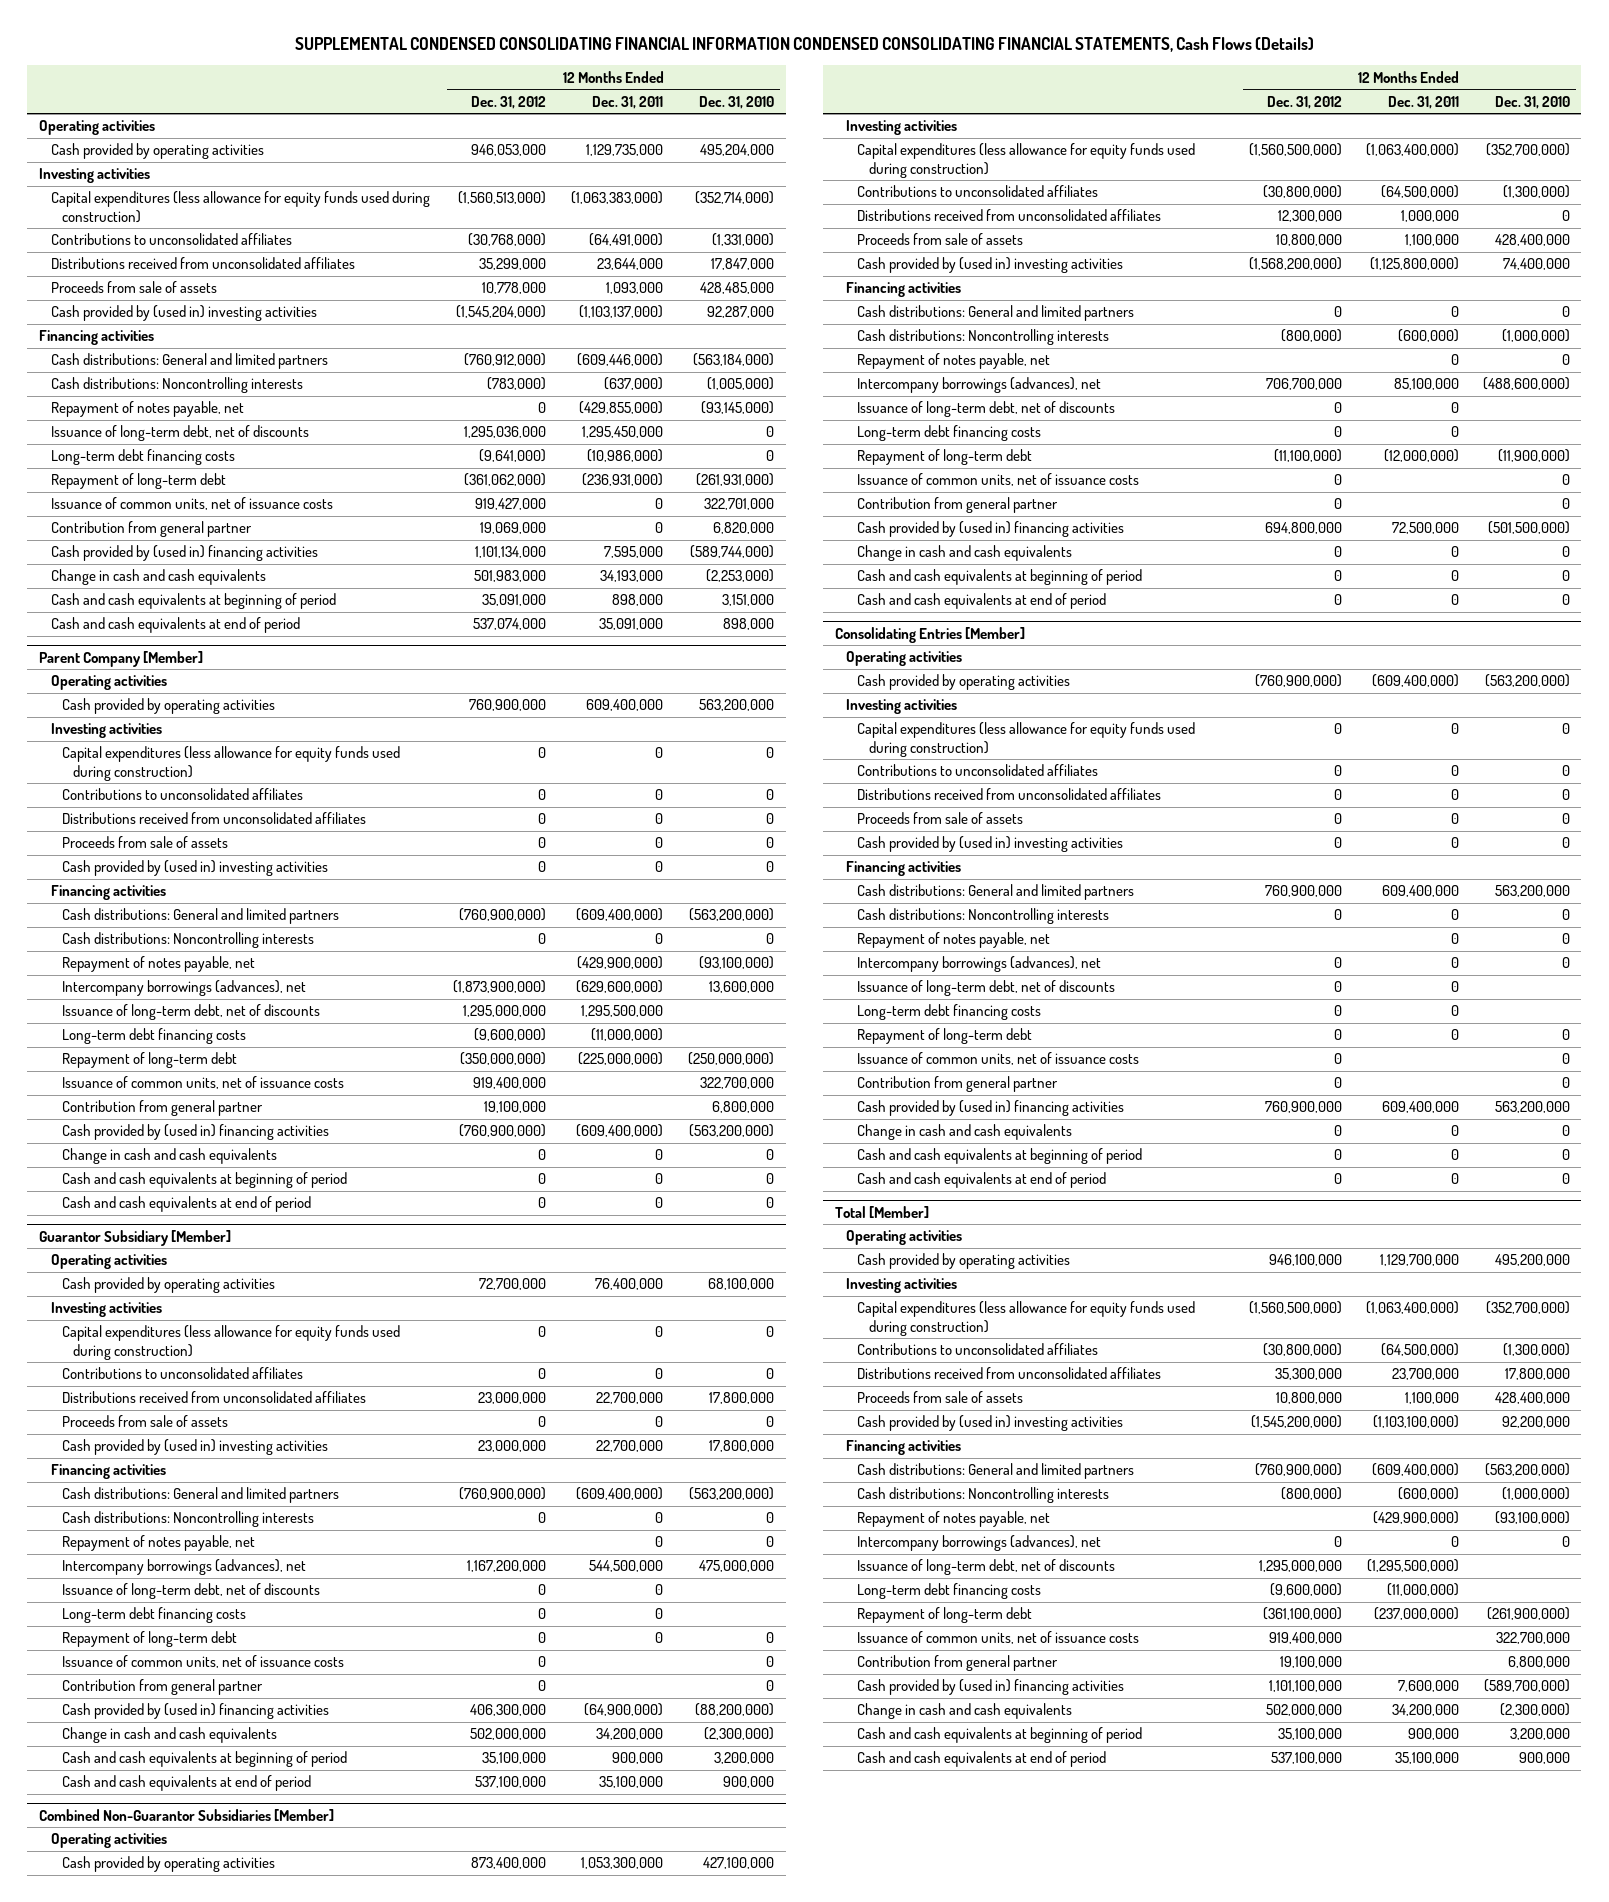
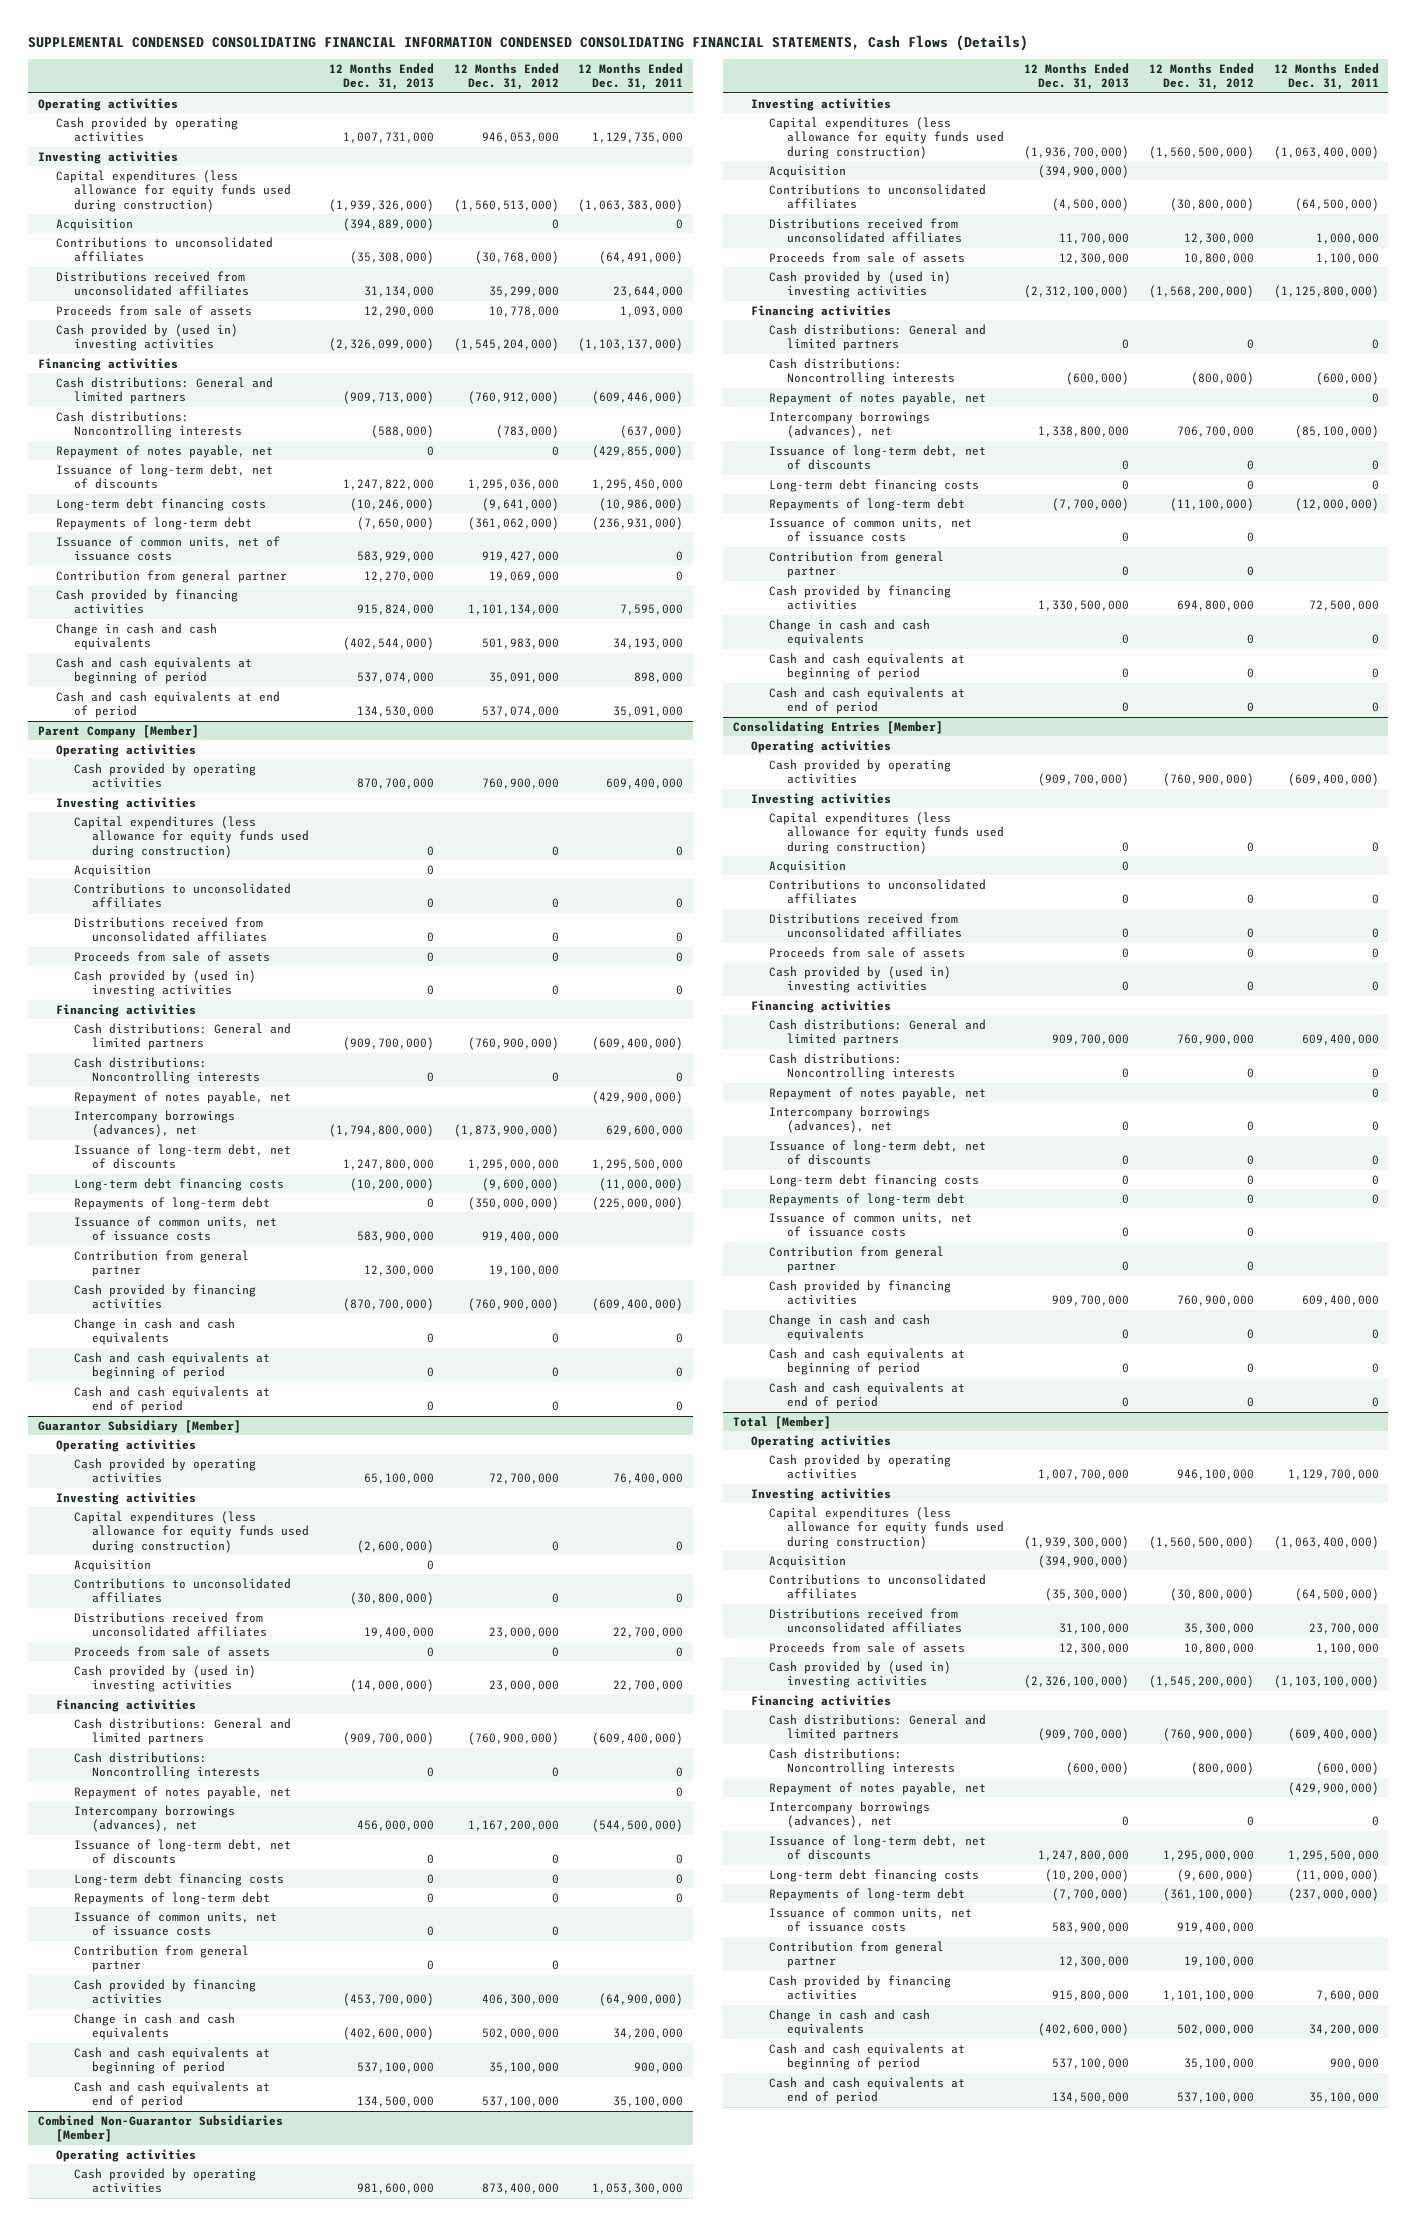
- | 12 Months Ended Dec. 31, 2012 | 12 Months Ended Dec. 31, 2011 | 12 Months Ended Dec. 31, 2010
+ | 12 Months Ended Dec. 31, 2013 | 12 Months Ended Dec. 31, 2012 | 12 Months Ended Dec. 31, 2011
+ Acquisition | (394,889,000) | 0 | 0
- Repayment of long-term debt | (361,062,000) | (236,931,000) | (261,931,000)
+ Repayments of long-term debt | (7,650,000) | (361,062,000) | (236,931,000)
- Cash provided by (used in) financing activities | 1,101,134,000 | 7,595,000 | (589,744,000)
+ Cash provided by financing activities | 915,824,000 | 1,101,134,000 | 7,595,000
@ Parent Company [Member]
+ Acquisition | 0 | |
- Intercompany borrowings (advances), net | (1,873,900,000) | (629,600,000) | 13,600,000
+ Intercompany borrowings (advances), net | (1,794,800,000) | (1,873,900,000) | 629,600,000
- Repayment of long-term debt | (350,000,000) | (225,000,000) | (250,000,000)
+ Repayments of long-term debt | 0 | (350,000,000) | (225,000,000)
- Cash provided by (used in) financing activities | (760,900,000) | (609,400,000) | (563,200,000)
+ Cash provided by financing activities | (870,700,000) | (760,900,000) | (609,400,000)
@ Guarantor Subsidiary [Member]
+ Acquisition | 0 | |
- Intercompany borrowings (advances), net | 1,167,200,000 | 544,500,000 | 475,000,000
+ Intercompany borrowings (advances), net | 456,000,000 | 1,167,200,000 | (544,500,000)
- Repayment of long-term debt | 0 | 0 | 0
+ Repayments of long-term debt | 0 | 0 | 0
- Cash provided by (used in) financing activities | 406,300,000 | (64,900,000) | (88,200,000)
+ Cash provided by financing activities | (453,700,000) | 406,300,000 | (64,900,000)
@ Combined Non-Guarantor Subsidiaries [Member]
+ Acquisition | (394,900,000) | |
- Intercompany borrowings (advances), net | 706,700,000 | 85,100,000 | (488,600,000)
+ Intercompany borrowings (advances), net | 1,338,800,000 | 706,700,000 | (85,100,000)
- Repayment of long-term debt | (11,100,000) | (12,000,000) | (11,900,000)
+ Repayments of long-term debt | (7,700,000) | (11,100,000) | (12,000,000)
- Cash provided by (used in) financing activities | 694,800,000 | 72,500,000 | (501,500,000)
+ Cash provided by financing activities | 1,330,500,000 | 694,800,000 | 72,500,000
@ Consolidating Entries [Member]
+ Acquisition | 0 | |
- Repayment of long-term debt | 0 | 0 | 0
+ Repayments of long-term debt | 0 | 0 | 0
- Cash provided by (used in) financing activities | 760,900,000 | 609,400,000 | 563,200,000
+ Cash provided by financing activities | 909,700,000 | 760,900,000 | 609,400,000
@ Total [Member]
+ Acquisition | (394,900,000) | |
- Issuance of long-term debt, net of discounts | 1,295,000,000 | (1,295,500,000) |
+ Issuance of long-term debt, net of discounts | 1,247,800,000 | 1,295,000,000 | 1,295,500,000
- Repayment of long-term debt | (361,100,000) | (237,000,000) | (261,900,000)
+ Repayments of long-term debt | (7,700,000) | (361,100,000) | (237,000,000)
- Cash provided by (used in) financing activities | 1,101,100,000 | 7,600,000 | (589,700,000)
+ Cash provided by financing activities | 915,800,000 | 1,101,100,000 | 7,600,000

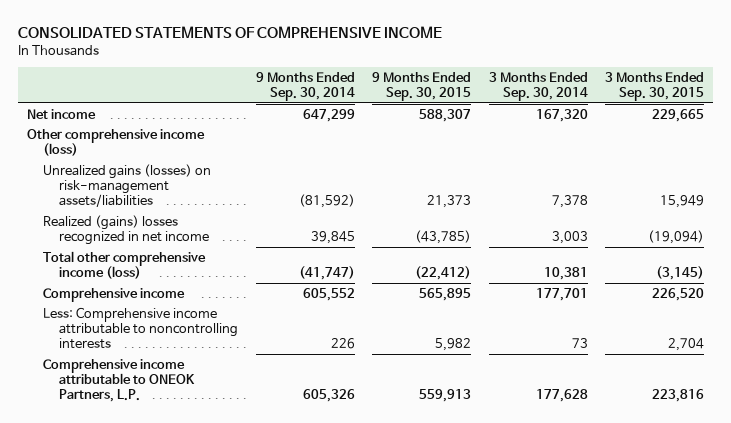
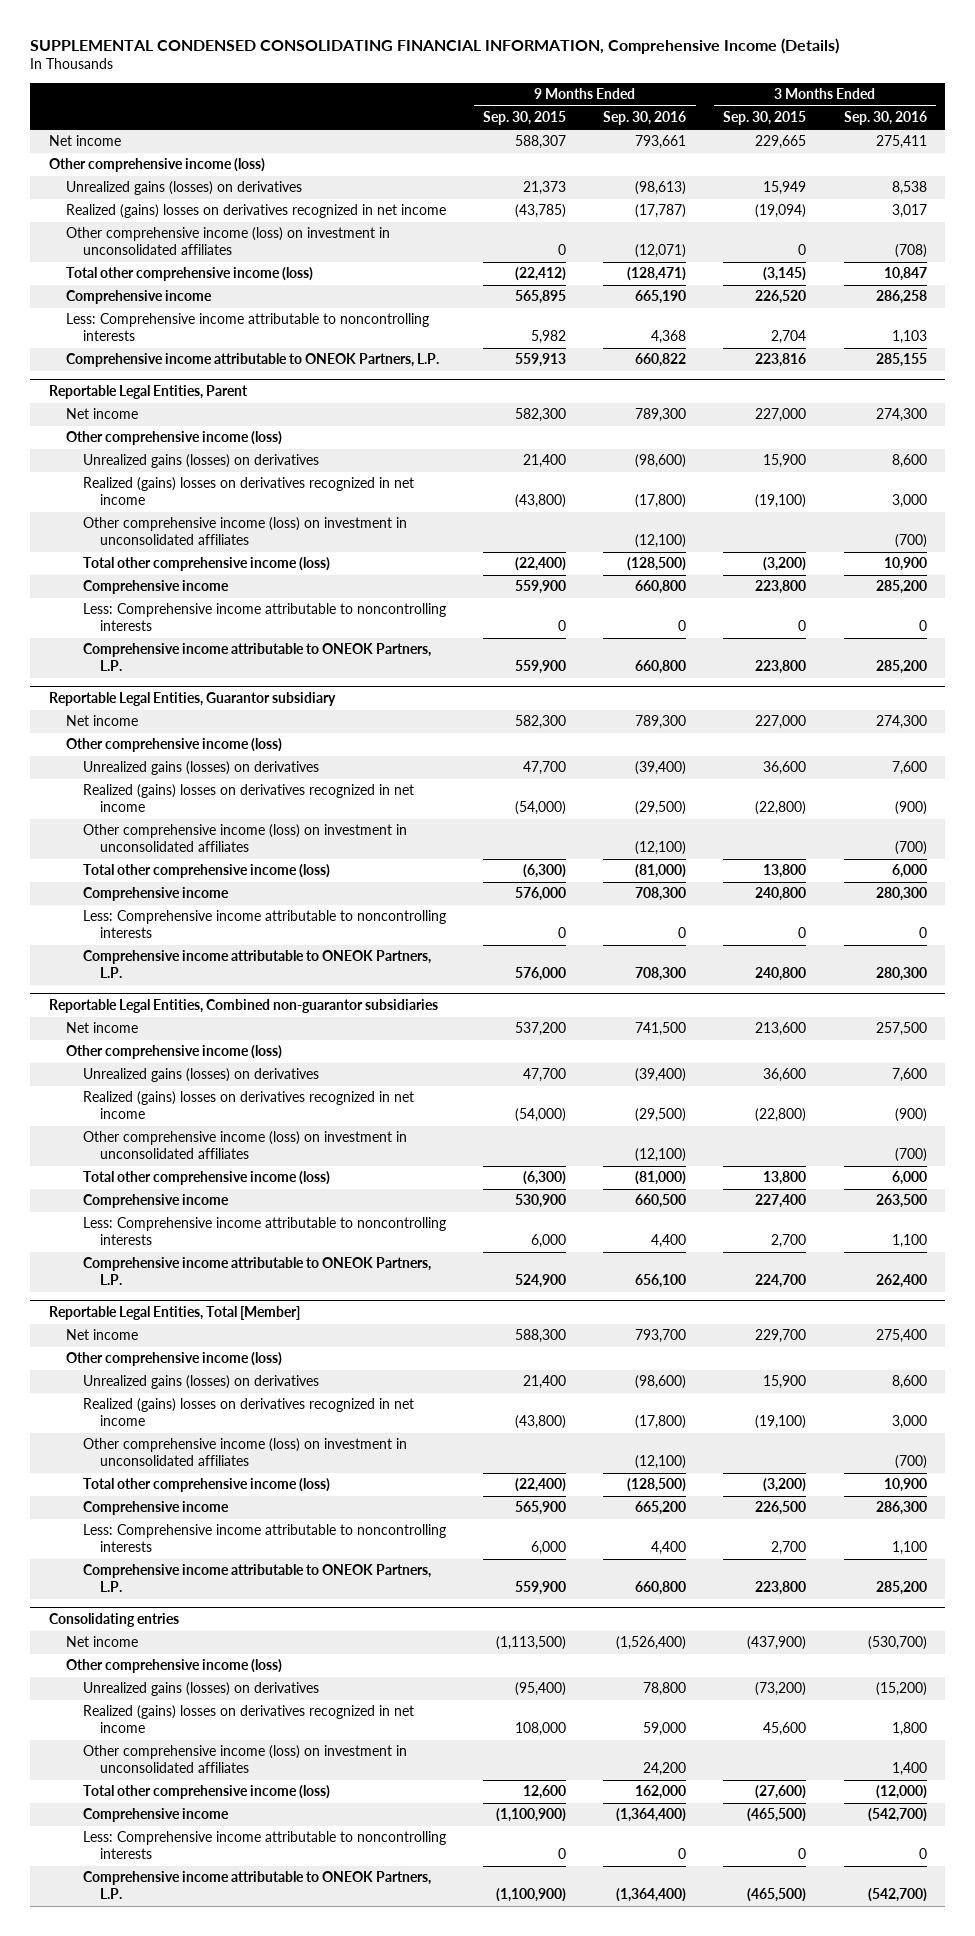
- CONSOLIDATED STATEMENTS OF COMPREHENSIVE INCOME
+ SUPPLEMENTAL CONDENSED CONSOLIDATING FINANCIAL INFORMATION, Comprehensive Income (Details)
- | 9 Months Ended Sep. 30, 2014 | 9 Months Ended Sep. 30, 2015 | 3 Months Ended Sep. 30, 2014 | 3 Months Ended Sep. 30, 2015
+ | 9 Months Ended Sep. 30, 2015 | 9 Months Ended Sep. 30, 2016 | 3 Months Ended Sep. 30, 2015 | 3 Months Ended Sep. 30, 2016
- Unrealized gains (losses) on risk-management assets/liabilities | (81,592) | 21,373 | 7,378 | 15,949
- Realized (gains) losses recognized in net income | 39,845 | (43,785) | 3,003 | (19,094)
+ Unrealized gains (losses) on derivatives | 21,373 | (98,613) | 15,949 | 8,538
+ Realized (gains) losses on derivatives recognized in net income | (43,785) | (17,787) | (19,094) | 3,017
+ Other comprehensive income (loss) on investment in unconsolidated affiliates | 0 | (12,071) | 0 | (708)
+ Reportable Legal Entities, Parent
+ Net income | 582,300 | 789,300 | 227,000 | 274,300
+ Other comprehensive income (loss)
+ Unrealized gains (losses) on derivatives | 21,400 | (98,600) | 15,900 | 8,600
+ Realized (gains) losses on derivatives recognized in net income | (43,800) | (17,800) | (19,100) | 3,000
+ Other comprehensive income (loss) on investment in unconsolidated affiliates | | (12,100) | | (700)
+ Total other comprehensive income (loss) | (22,400) | (128,500) | (3,200) | 10,900
+ Comprehensive income | 559,900 | 660,800 | 223,800 | 285,200
+ Less: Comprehensive income attributable to noncontrolling interests | 0 | 0 | 0 | 0
+ Comprehensive income attributable to ONEOK Partners, L.P. | 559,900 | 660,800 | 223,800 | 285,200
+ Reportable Legal Entities, Guarantor subsidiary
+ Net income | 582,300 | 789,300 | 227,000 | 274,300
+ Other comprehensive income (loss)
+ Unrealized gains (losses) on derivatives | 47,700 | (39,400) | 36,600 | 7,600
+ Realized (gains) losses on derivatives recognized in net income | (54,000) | (29,500) | (22,800) | (900)
+ Other comprehensive income (loss) on investment in unconsolidated affiliates | | (12,100) | | (700)
+ Total other comprehensive income (loss) | (6,300) | (81,000) | 13,800 | 6,000
+ Comprehensive income | 576,000 | 708,300 | 240,800 | 280,300
+ Less: Comprehensive income attributable to noncontrolling interests | 0 | 0 | 0 | 0
+ Comprehensive income attributable to ONEOK Partners, L.P. | 576,000 | 708,300 | 240,800 | 280,300
+ Reportable Legal Entities, Combined non-guarantor subsidiaries
+ Net income | 537,200 | 741,500 | 213,600 | 257,500
+ Other comprehensive income (loss)
+ Unrealized gains (losses) on derivatives | 47,700 | (39,400) | 36,600 | 7,600
+ Realized (gains) losses on derivatives recognized in net income | (54,000) | (29,500) | (22,800) | (900)
+ Other comprehensive income (loss) on investment in unconsolidated affiliates | | (12,100) | | (700)
+ Total other comprehensive income (loss) | (6,300) | (81,000) | 13,800 | 6,000
+ Comprehensive income | 530,900 | 660,500 | 227,400 | 263,500
+ Less: Comprehensive income attributable to noncontrolling interests | 6,000 | 4,400 | 2,700 | 1,100
+ Comprehensive income attributable to ONEOK Partners, L.P. | 524,900 | 656,100 | 224,700 | 262,400
+ Reportable Legal Entities, Total [Member]
+ Net income | 588,300 | 793,700 | 229,700 | 275,400
+ Other comprehensive income (loss)
+ Unrealized gains (losses) on derivatives | 21,400 | (98,600) | 15,900 | 8,600
+ Realized (gains) losses on derivatives recognized in net income | (43,800) | (17,800) | (19,100) | 3,000
+ Other comprehensive income (loss) on investment in unconsolidated affiliates | | (12,100) | | (700)
+ Total other comprehensive income (loss) | (22,400) | (128,500) | (3,200) | 10,900
+ Comprehensive income | 565,900 | 665,200 | 226,500 | 286,300
+ Less: Comprehensive income attributable to noncontrolling interests | 6,000 | 4,400 | 2,700 | 1,100
+ Comprehensive income attributable to ONEOK Partners, L.P. | 559,900 | 660,800 | 223,800 | 285,200
+ Consolidating entries
+ Net income | (1,113,500) | (1,526,400) | (437,900) | (530,700)
+ Other comprehensive income (loss)
+ Unrealized gains (losses) on derivatives | (95,400) | 78,800 | (73,200) | (15,200)
+ Realized (gains) losses on derivatives recognized in net income | 108,000 | 59,000 | 45,600 | 1,800
+ Other comprehensive income (loss) on investment in unconsolidated affiliates | | 24,200 | | 1,400
+ Total other comprehensive income (loss) | 12,600 | 162,000 | (27,600) | (12,000)
+ Comprehensive income | (1,100,900) | (1,364,400) | (465,500) | (542,700)
+ Less: Comprehensive income attributable to noncontrolling interests | 0 | 0 | 0 | 0
+ Comprehensive income attributable to ONEOK Partners, L.P. | (1,100,900) | (1,364,400) | (465,500) | (542,700)

